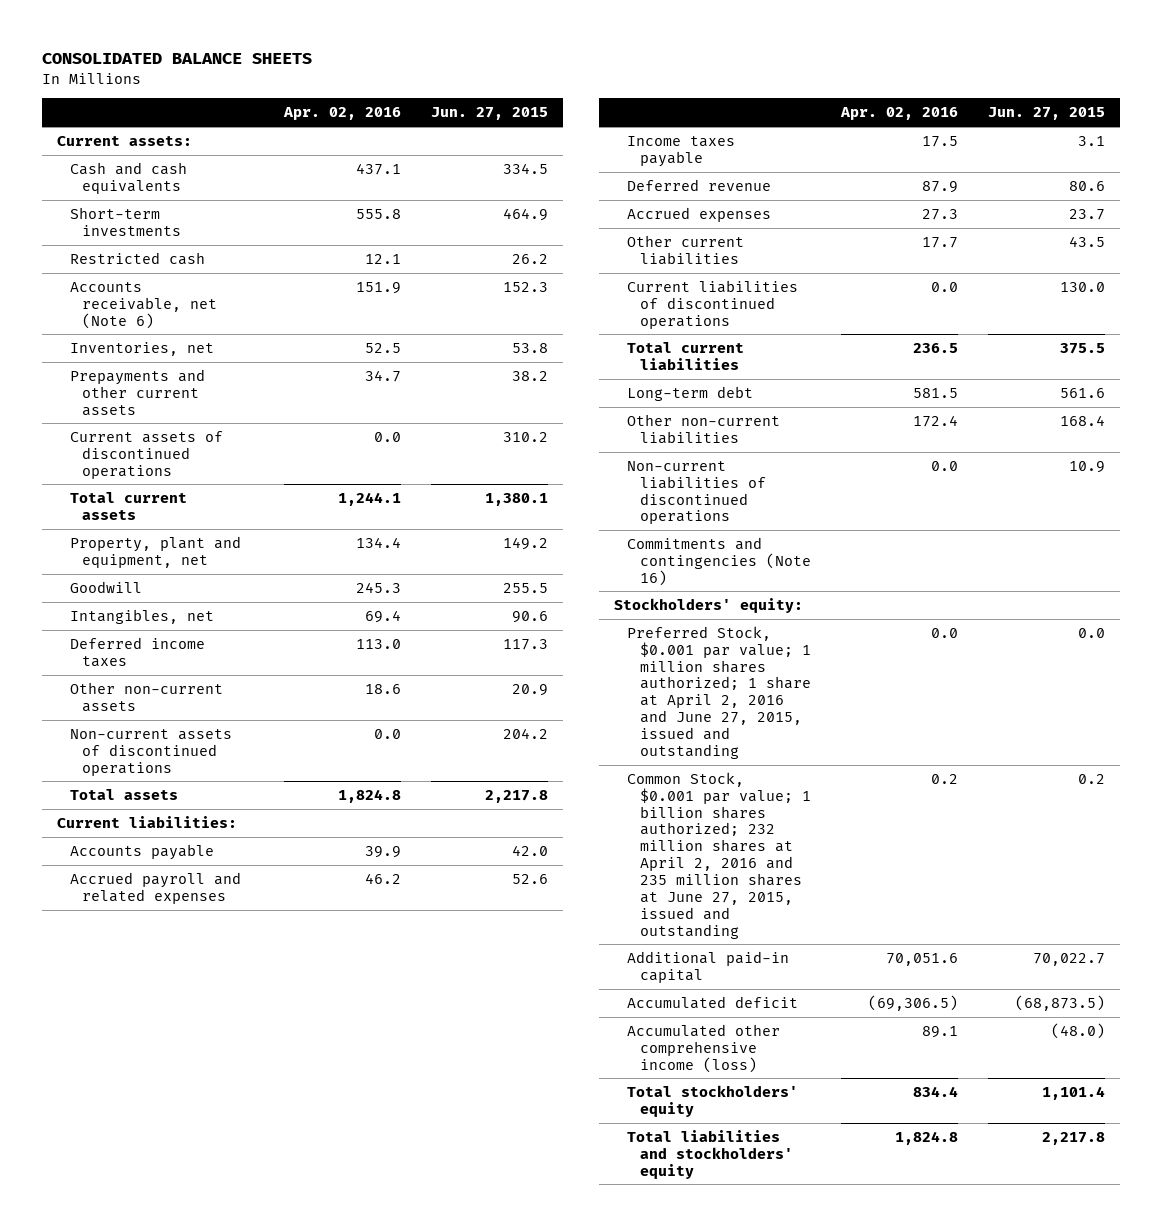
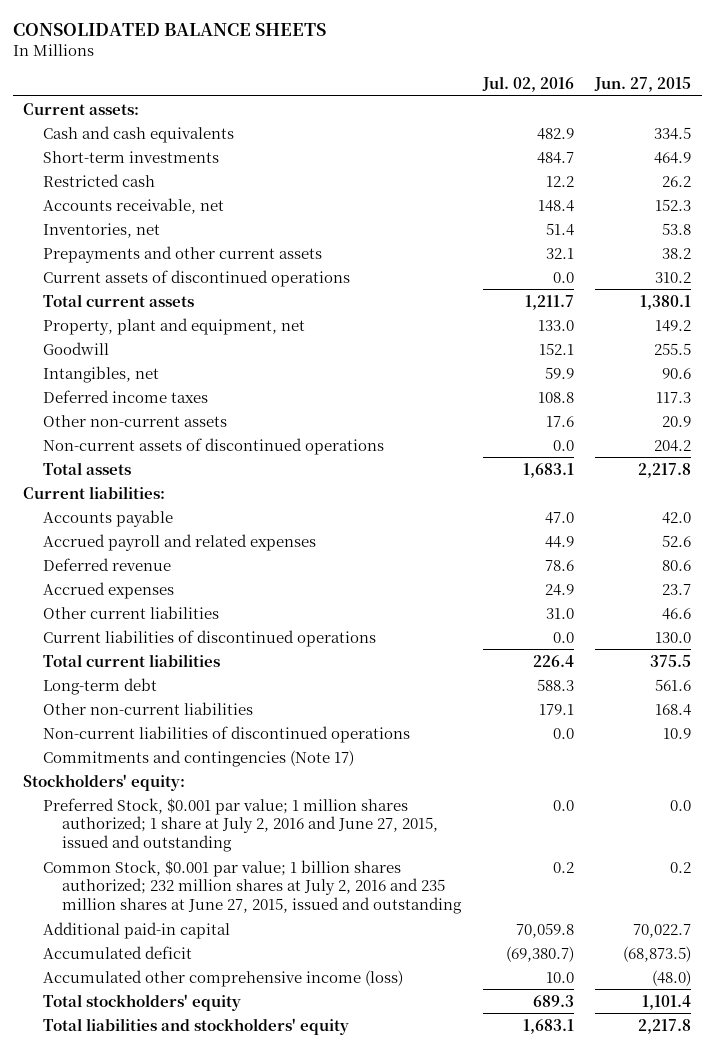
- | Apr. 02, 2016 | Jun. 27, 2015
+ | Jul. 02, 2016 | Jun. 27, 2015
- Accounts receivable, net (Note 6) | 151.9 | 152.3
+ Accounts receivable, net | 148.4 | 152.3
- Income taxes payable | 17.5 | 3.1
- Other current liabilities | 17.7 | 43.5
+ Other current liabilities | 31.0 | 46.6
- Commitments and contingencies (Note 16)
+ Commitments and contingencies (Note 17)
- Preferred Stock, $0.001 par value; 1 million shares authorized; 1 share at April 2, 2016 and June 27, 2015, issued and outstanding | 0.0 | 0.0
- Common Stock, $0.001 par value; 1 billion shares authorized; 232 million shares at April 2, 2016 and 235 million shares at June 27, 2015, issued and outstanding | 0.2 | 0.2
+ Preferred Stock, $0.001 par value; 1 million shares authorized; 1 share at July 2, 2016 and June 27, 2015, issued and outstanding | 0.0 | 0.0
+ Common Stock, $0.001 par value; 1 billion shares authorized; 232 million shares at July 2, 2016 and 235 million shares at June 27, 2015, issued and outstanding | 0.2 | 0.2

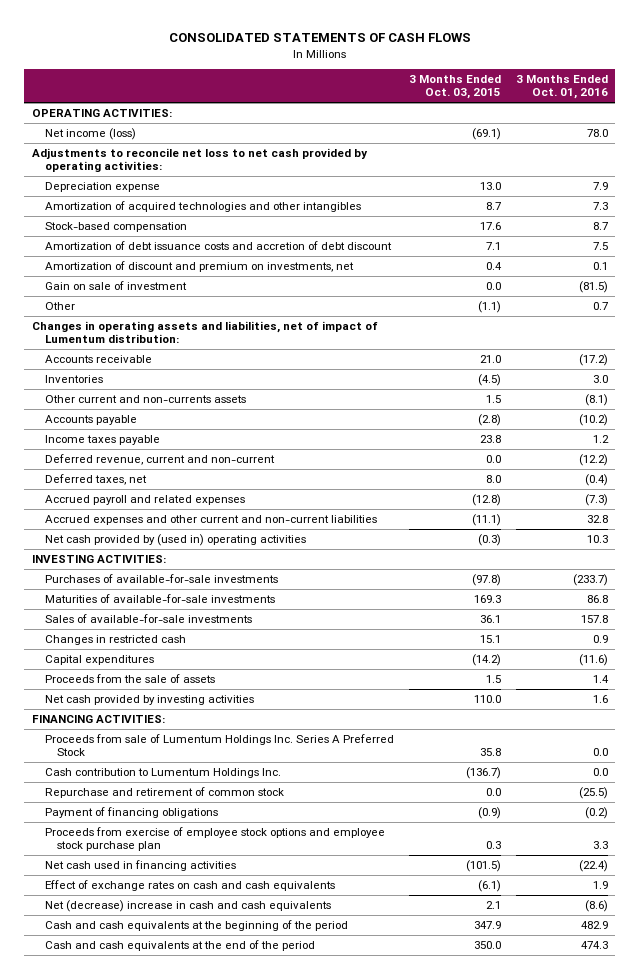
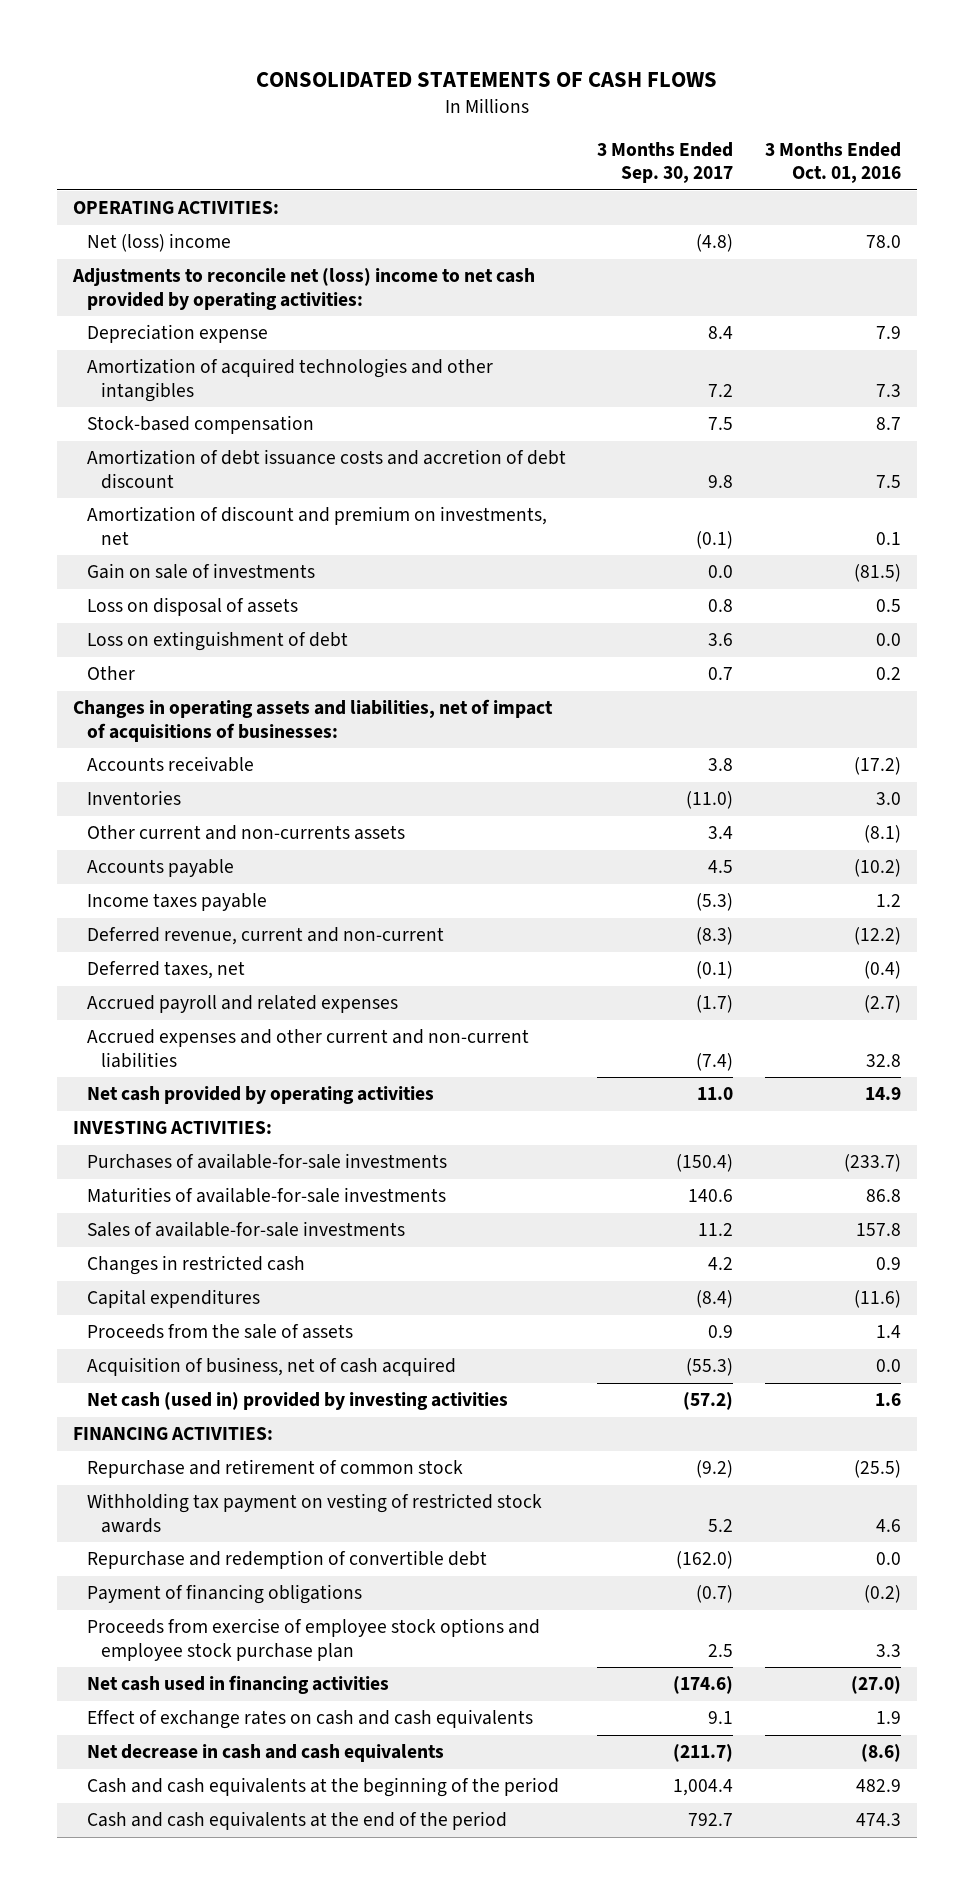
- | 3 Months Ended Oct. 03, 2015 | 3 Months Ended Oct. 01, 2016
+ | 3 Months Ended Sep. 30, 2017 | 3 Months Ended Oct. 01, 2016
- Net income (loss) | (69.1) | 78.0
- Adjustments to reconcile net loss to net cash provided by operating activities:
+ Net (loss) income | (4.8) | 78.0
+ Adjustments to reconcile net (loss) income to net cash provided by operating activities:
- Gain on sale of investment | 0.0 | (81.5)
- Other | (1.1) | 0.7
- Changes in operating assets and liabilities, net of impact of Lumentum distribution:
+ Gain on sale of investments | 0.0 | (81.5)
+ Loss on disposal of assets | 0.8 | 0.5
+ Loss on extinguishment of debt | 3.6 | 0.0
+ Other | 0.7 | 0.2
+ Changes in operating assets and liabilities, net of impact of acquisitions of businesses:
- Accrued payroll and related expenses | (12.8) | (7.3)
+ Accrued payroll and related expenses | (1.7) | (2.7)
- Net cash provided by (used in) operating activities | (0.3) | 10.3
+ Net cash provided by operating activities | 11.0 | 14.9
- Net cash provided by investing activities | 110.0 | 1.6
+ Acquisition of business, net of cash acquired | (55.3) | 0.0
+ Net cash (used in) provided by investing activities | (57.2) | 1.6
- Proceeds from sale of Lumentum Holdings Inc. Series A Preferred Stock | 35.8 | 0.0
- Cash contribution to Lumentum Holdings Inc. | (136.7) | 0.0
+ Withholding tax payment on vesting of restricted stock awards | 5.2 | 4.6
+ Repurchase and redemption of convertible debt | (162.0) | 0.0
- Net cash used in financing activities | (101.5) | (22.4)
+ Net cash used in financing activities | (174.6) | (27.0)
- Net (decrease) increase in cash and cash equivalents | 2.1 | (8.6)
+ Net decrease in cash and cash equivalents | (211.7) | (8.6)

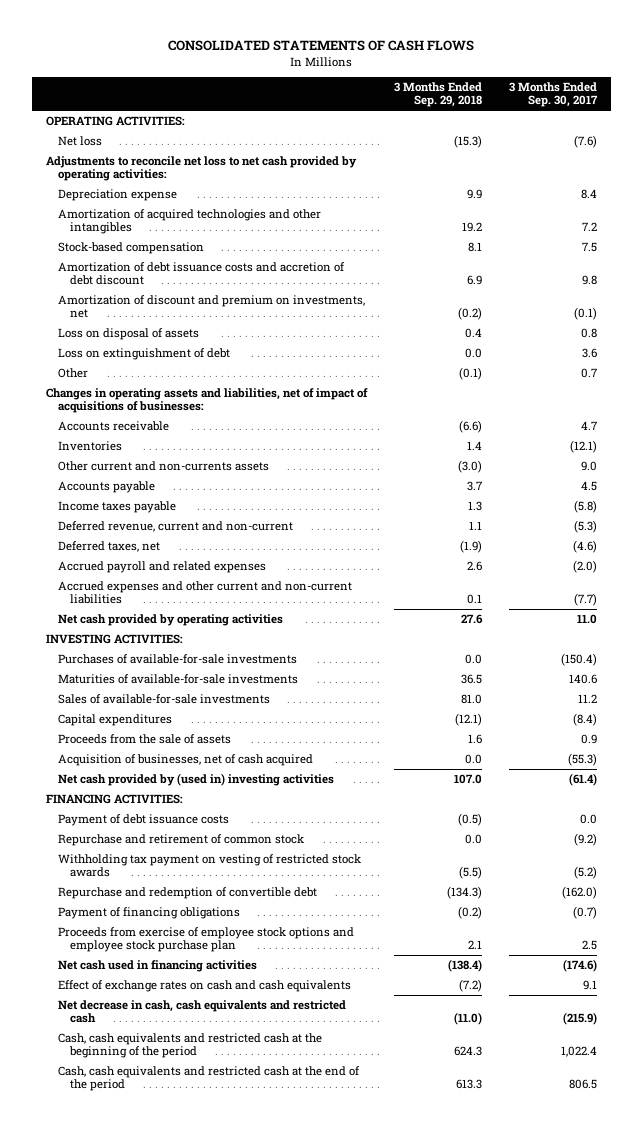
- | 3 Months Ended Sep. 30, 2017 | 3 Months Ended Oct. 01, 2016
+ | 3 Months Ended Sep. 29, 2018 | 3 Months Ended Sep. 30, 2017
- Net (loss) income | (4.8) | 78.0
- Adjustments to reconcile net (loss) income to net cash provided by operating activities:
+ Net loss | (15.3) | (7.6)
+ Adjustments to reconcile net loss to net cash provided by operating activities:
- Gain on sale of investments | 0.0 | (81.5)
- Accounts receivable | 3.8 | (17.2)
- Inventories | (11.0) | 3.0
- Other current and non-currents assets | 3.4 | (8.1)
+ Accounts receivable | (6.6) | 4.7
+ Inventories | 1.4 | (12.1)
+ Other current and non-currents assets | (3.0) | 9.0
- Income taxes payable | (5.3) | 1.2
- Deferred revenue, current and non-current | (8.3) | (12.2)
- Deferred taxes, net | (0.1) | (0.4)
- Accrued payroll and related expenses | (1.7) | (2.7)
- Accrued expenses and other current and non-current liabilities | (7.4) | 32.8
+ Income taxes payable | 1.3 | (5.8)
+ Deferred revenue, current and non-current | 1.1 | (5.3)
+ Deferred taxes, net | (1.9) | (4.6)
+ Accrued payroll and related expenses | 2.6 | (2.0)
+ Accrued expenses and other current and non-current liabilities | 0.1 | (7.7)
- Changes in restricted cash | 4.2 | 0.9
- Acquisition of business, net of cash acquired | (55.3) | 0.0
- Net cash (used in) provided by investing activities | (57.2) | 1.6
+ Acquisition of businesses, net of cash acquired | 0.0 | (55.3)
+ Net cash provided by (used in) investing activities | 107.0 | (61.4)
+ Payment of debt issuance costs | (0.5) | 0.0
- Withholding tax payment on vesting of restricted stock awards | 5.2 | 4.6
+ Withholding tax payment on vesting of restricted stock awards | (5.5) | (5.2)
- Net decrease in cash and cash equivalents | (211.7) | (8.6)
- Cash and cash equivalents at the beginning of the period | 1,004.4 | 482.9
- Cash and cash equivalents at the end of the period | 792.7 | 474.3
+ Net decrease in cash, cash equivalents and restricted cash | (11.0) | (215.9)
+ Cash, cash equivalents and restricted cash at the beginning of the period | 624.3 | 1,022.4
+ Cash, cash equivalents and restricted cash at the end of the period | 613.3 | 806.5

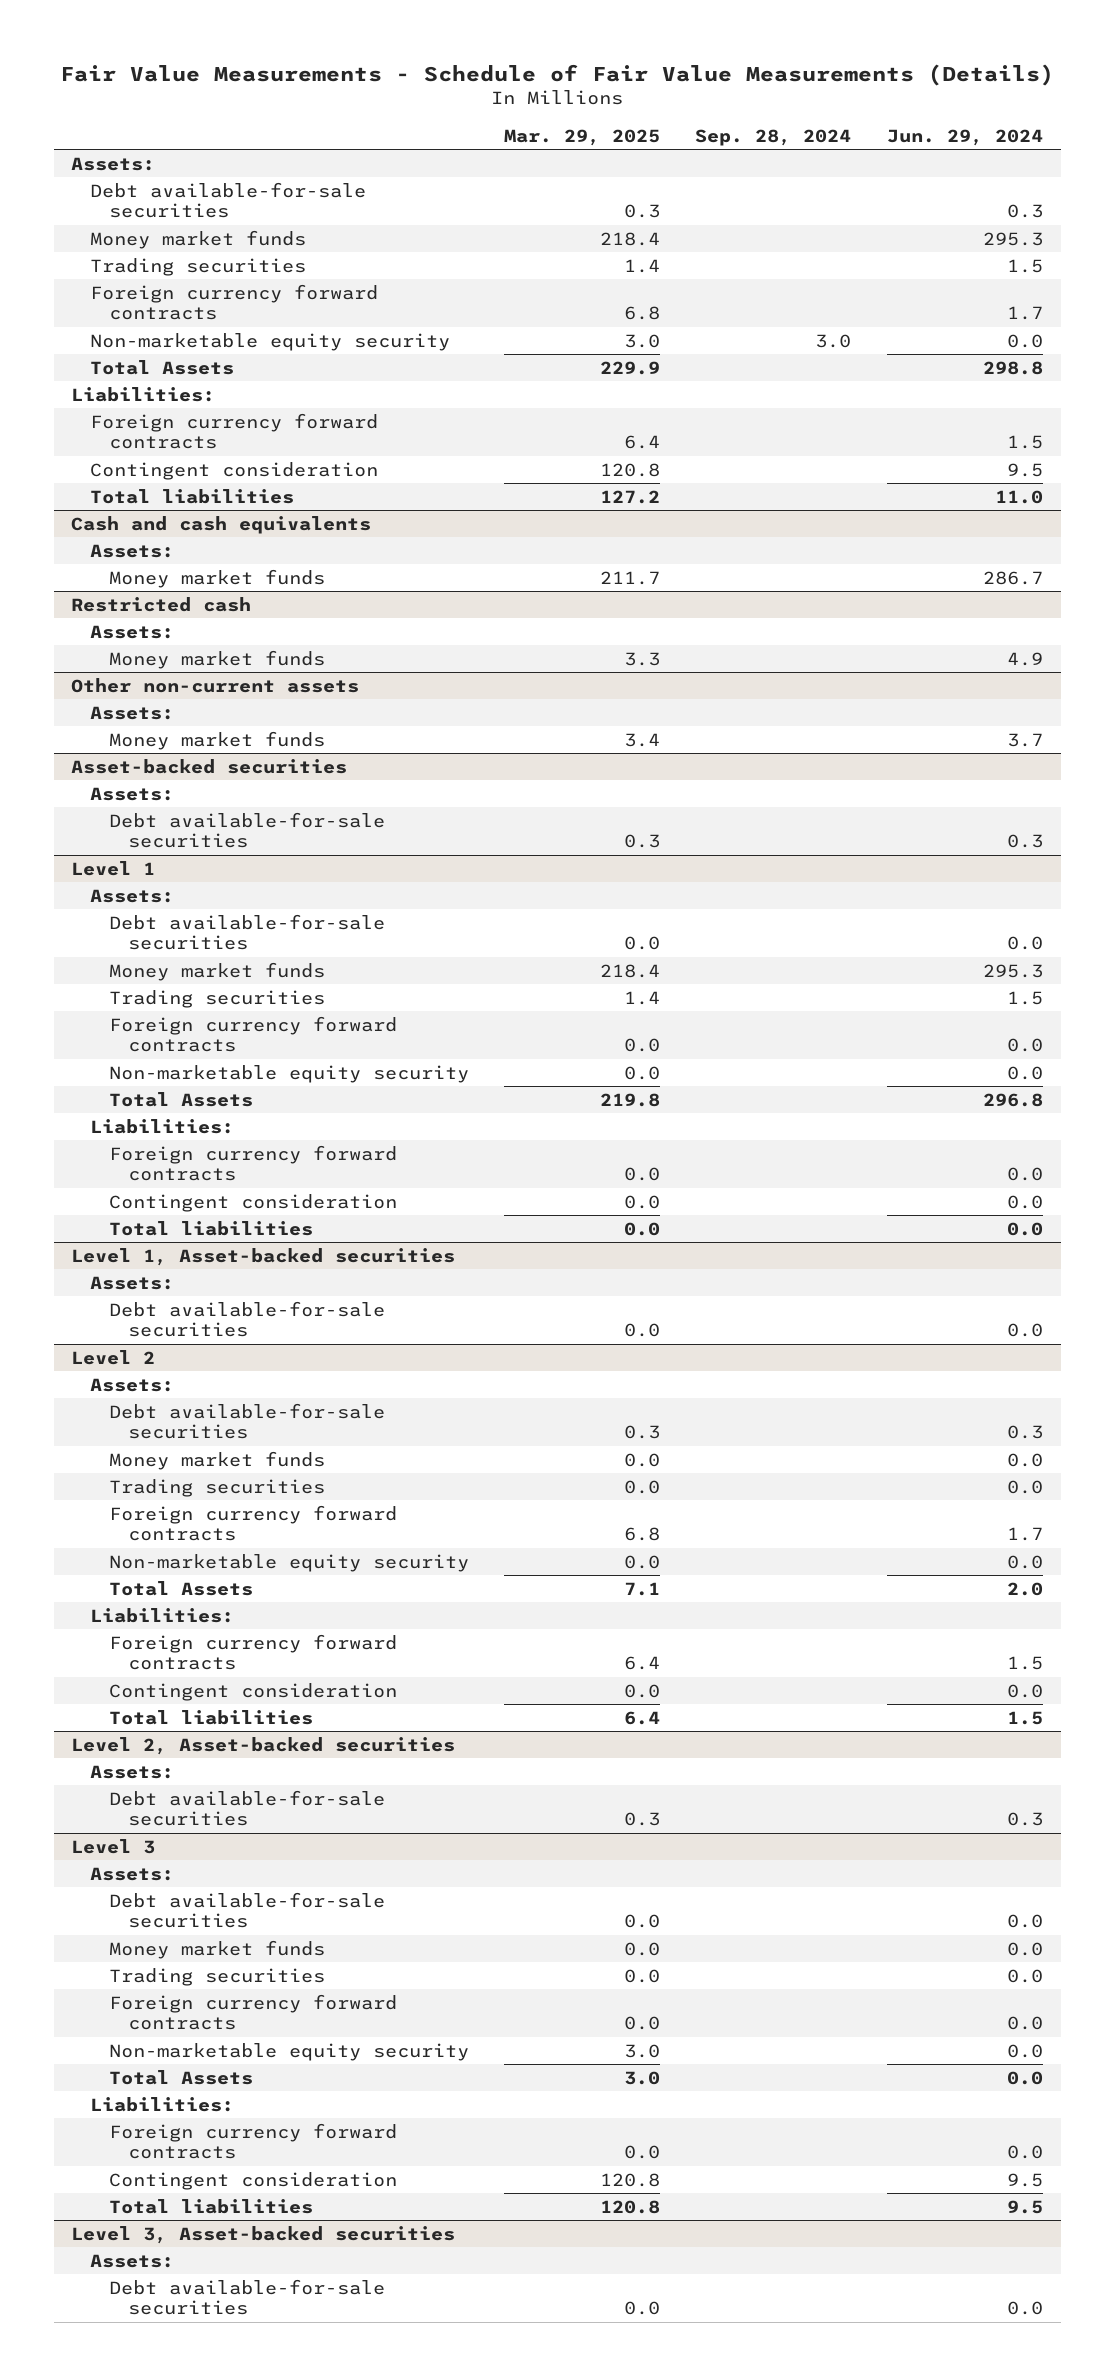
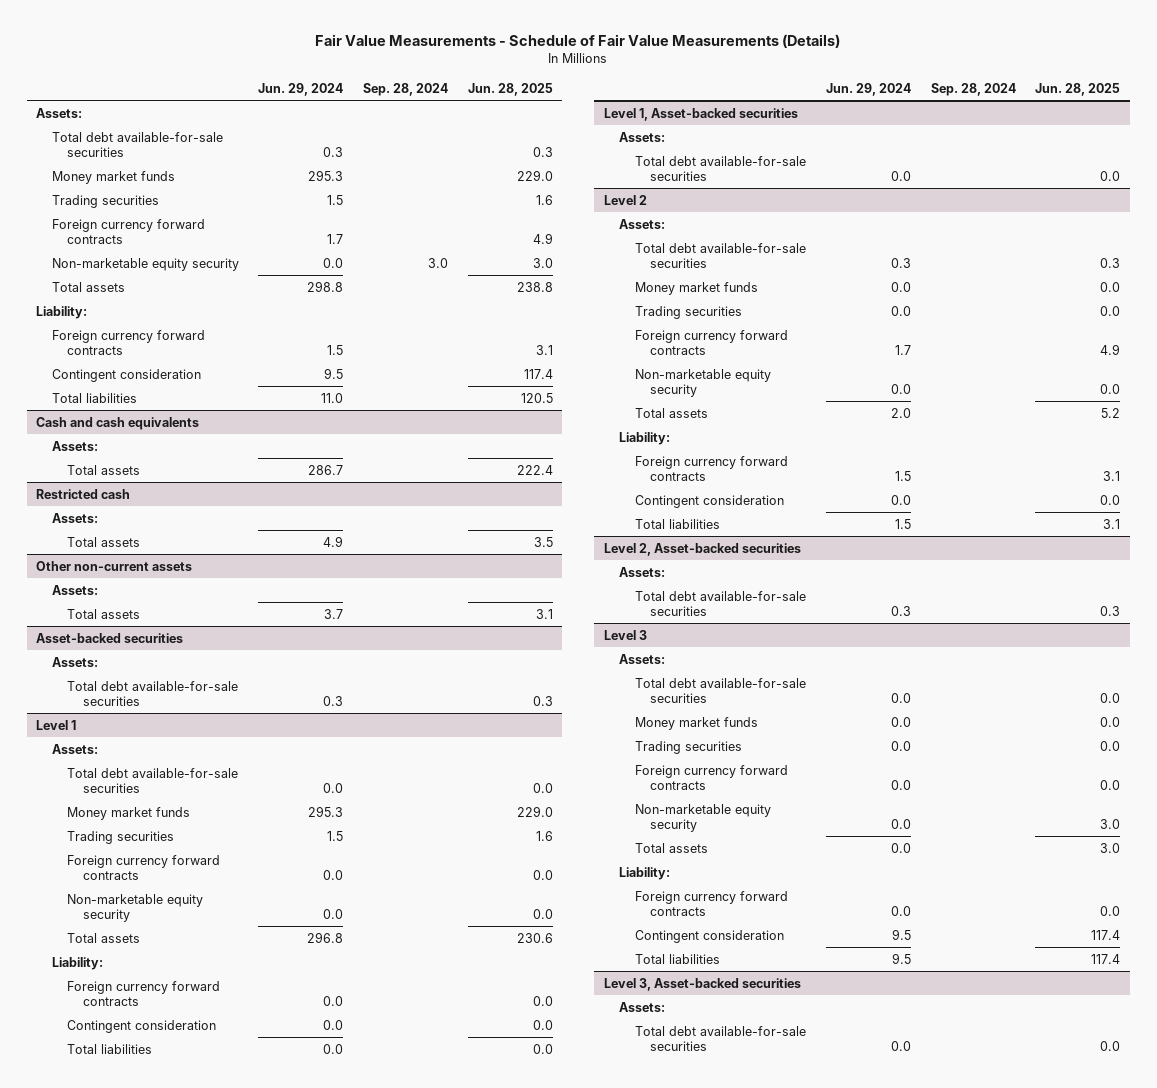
- | Mar. 29, 2025 | Sep. 28, 2024 | Jun. 29, 2024
+ | Jun. 29, 2024 | Sep. 28, 2024 | Jun. 28, 2025
- Debt available-for-sale securities | 0.3 | | 0.3
+ Total debt available-for-sale securities | 0.3 | | 0.3
- Total Assets | 229.9 | | 298.8
- Liabilities:
+ Total assets | 298.8 | | 238.8
+ Liability:
@ Cash and cash equivalents
- Money market funds | 211.7 | | 286.7
+ Total assets | 286.7 | | 222.4
@ Restricted cash
- Money market funds | 3.3 | | 4.9
+ Total assets | 4.9 | | 3.5
@ Other non-current assets
- Money market funds | 3.4 | | 3.7
+ Total assets | 3.7 | | 3.1
@ Asset-backed securities
- Debt available-for-sale securities | 0.3 | | 0.3
+ Total debt available-for-sale securities | 0.3 | | 0.3
@ Level 1
- Debt available-for-sale securities | 0.0 | | 0.0
+ Total debt available-for-sale securities | 0.0 | | 0.0
- Total Assets | 219.8 | | 296.8
- Liabilities:
+ Total assets | 296.8 | | 230.6
+ Liability:
@ Level 1, Asset-backed securities
- Debt available-for-sale securities | 0.0 | | 0.0
+ Total debt available-for-sale securities | 0.0 | | 0.0
@ Level 2
- Debt available-for-sale securities | 0.3 | | 0.3
+ Total debt available-for-sale securities | 0.3 | | 0.3
- Total Assets | 7.1 | | 2.0
- Liabilities:
+ Total assets | 2.0 | | 5.2
+ Liability:
@ Level 2, Asset-backed securities
- Debt available-for-sale securities | 0.3 | | 0.3
+ Total debt available-for-sale securities | 0.3 | | 0.3
@ Level 3
- Debt available-for-sale securities | 0.0 | | 0.0
+ Total debt available-for-sale securities | 0.0 | | 0.0
- Total Assets | 3.0 | | 0.0
- Liabilities:
+ Total assets | 0.0 | | 3.0
+ Liability:
@ Level 3, Asset-backed securities
- Debt available-for-sale securities | 0.0 | | 0.0
+ Total debt available-for-sale securities | 0.0 | | 0.0

